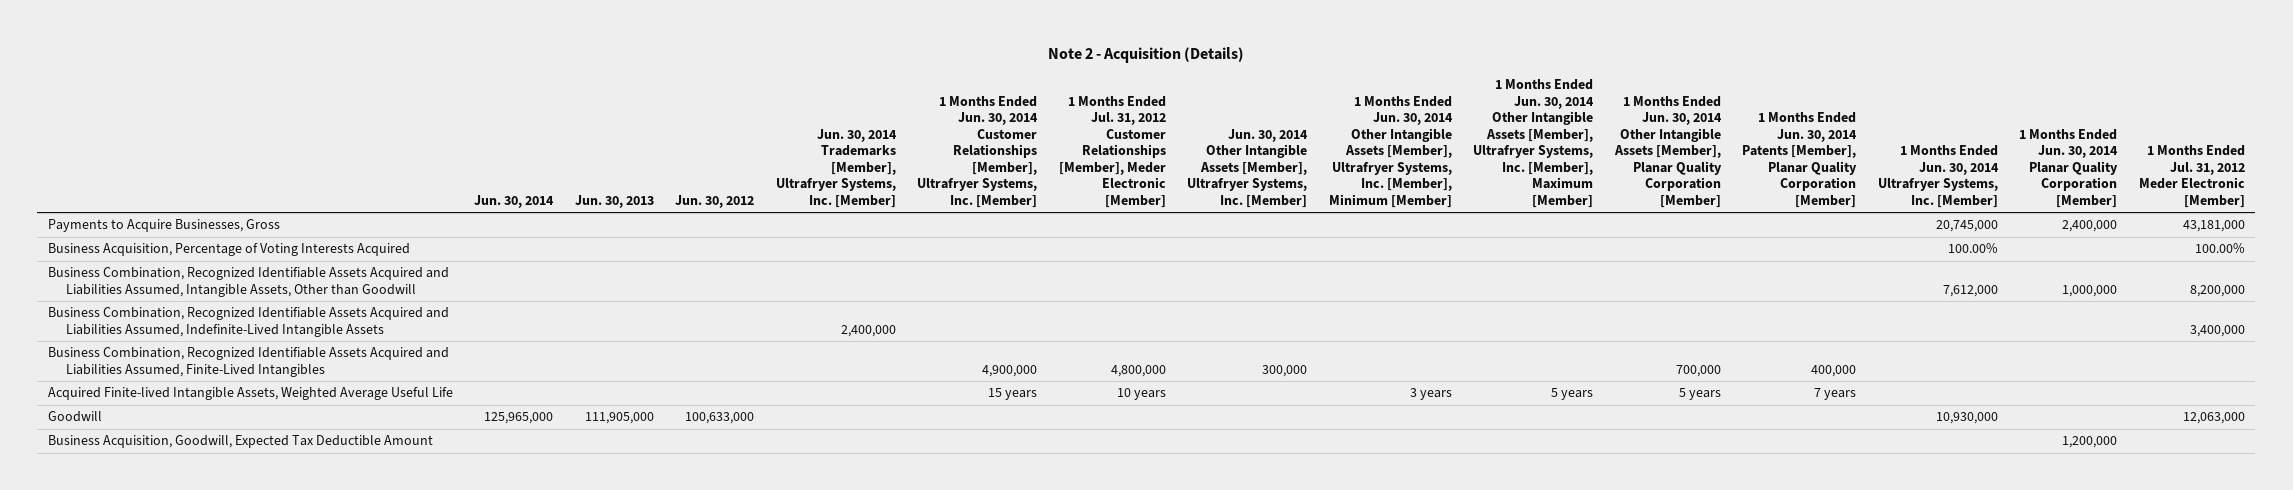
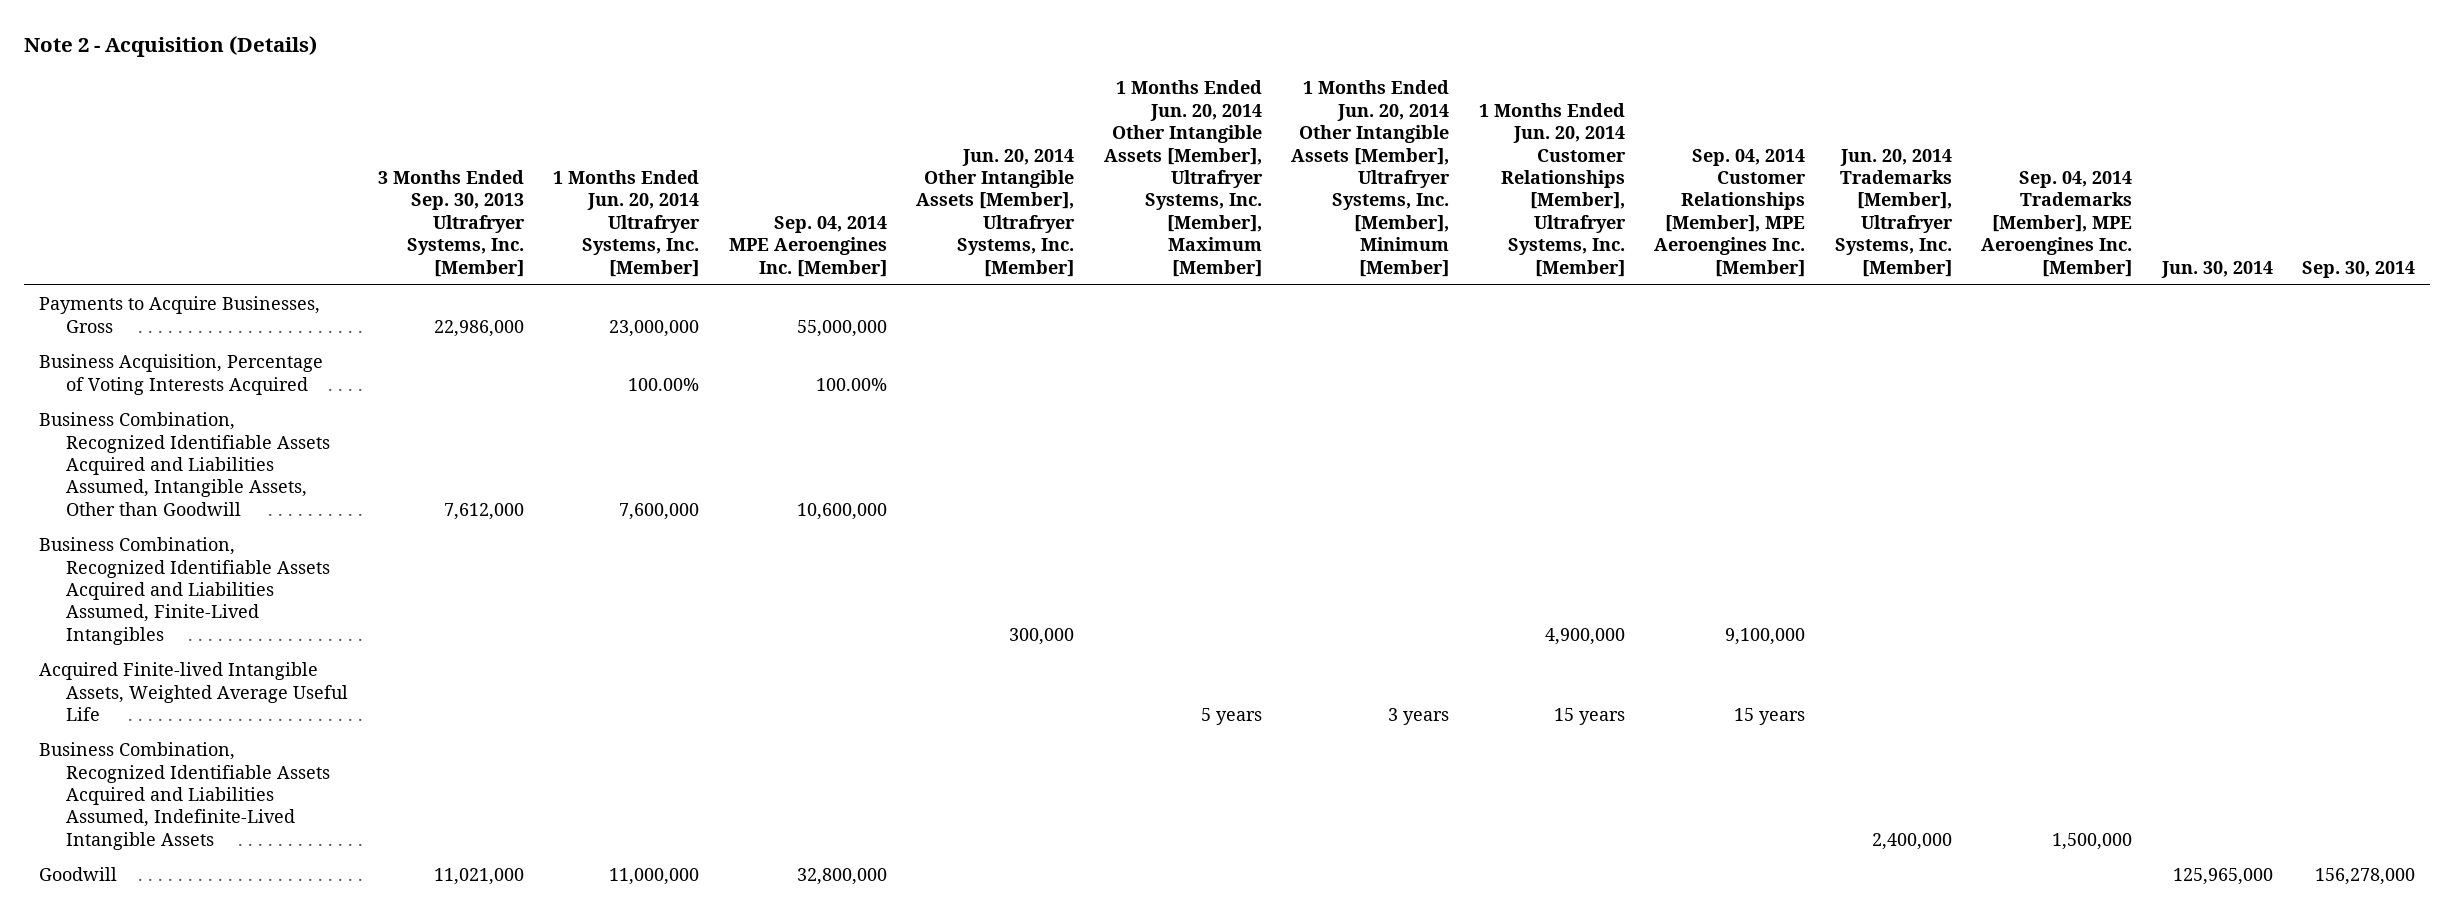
- | Jun. 30, 2014 | Jun. 30, 2013 | Jun. 30, 2012 | Jun. 30, 2014 Trademarks [Member], Ultrafryer Systems, Inc. [Member] | 1 Months Ended Jun. 30, 2014 Customer Relationships [Member], Ultrafryer Systems, Inc. [Member] | 1 Months Ended Jul. 31, 2012 Customer Relationships [Member], Meder Electronic [Member] | Jun. 30, 2014 Other Intangible Assets [Member], Ultrafryer Systems, Inc. [Member] | 1 Months Ended Jun. 30, 2014 Other Intangible Assets [Member], Ultrafryer Systems, Inc. [Member], Minimum [Member] | 1 Months Ended Jun. 30, 2014 Other Intangible Assets [Member], Ultrafryer Systems, Inc. [Member], Maximum [Member] | 1 Months Ended Jun. 30, 2014 Other Intangible Assets [Member], Planar Quality Corporation [Member] | 1 Months Ended Jun. 30, 2014 Patents [Member], Planar Quality Corporation [Member] | 1 Months Ended Jun. 30, 2014 Ultrafryer Systems, Inc. [Member] | 1 Months Ended Jun. 30, 2014 Planar Quality Corporation [Member] | 1 Months Ended Jul. 31, 2012 Meder Electronic [Member]
+ | 3 Months Ended Sep. 30, 2013 Ultrafryer Systems, Inc. [Member] | 1 Months Ended Jun. 20, 2014 Ultrafryer Systems, Inc. [Member] | Sep. 04, 2014 MPE Aeroengines Inc. [Member] | Jun. 20, 2014 Other Intangible Assets [Member], Ultrafryer Systems, Inc. [Member] | 1 Months Ended Jun. 20, 2014 Other Intangible Assets [Member], Ultrafryer Systems, Inc. [Member], Maximum [Member] | 1 Months Ended Jun. 20, 2014 Other Intangible Assets [Member], Ultrafryer Systems, Inc. [Member], Minimum [Member] | 1 Months Ended Jun. 20, 2014 Customer Relationships [Member], Ultrafryer Systems, Inc. [Member] | Sep. 04, 2014 Customer Relationships [Member], MPE Aeroengines Inc. [Member] | Jun. 20, 2014 Trademarks [Member], Ultrafryer Systems, Inc. [Member] | Sep. 04, 2014 Trademarks [Member], MPE Aeroengines Inc. [Member] | Jun. 30, 2014 | Sep. 30, 2014
moved down: Business Combination, Recognized Identifiable Assets Acquired and Liabilities Assumed, Indefinite-Lived Intangible Assets | | | | | | | | | 2,400,000 | 1,500,000 | |
- Business Acquisition, Goodwill, Expected Tax Deductible Amount | | | | | | | | | | | | | 1,200,000 |

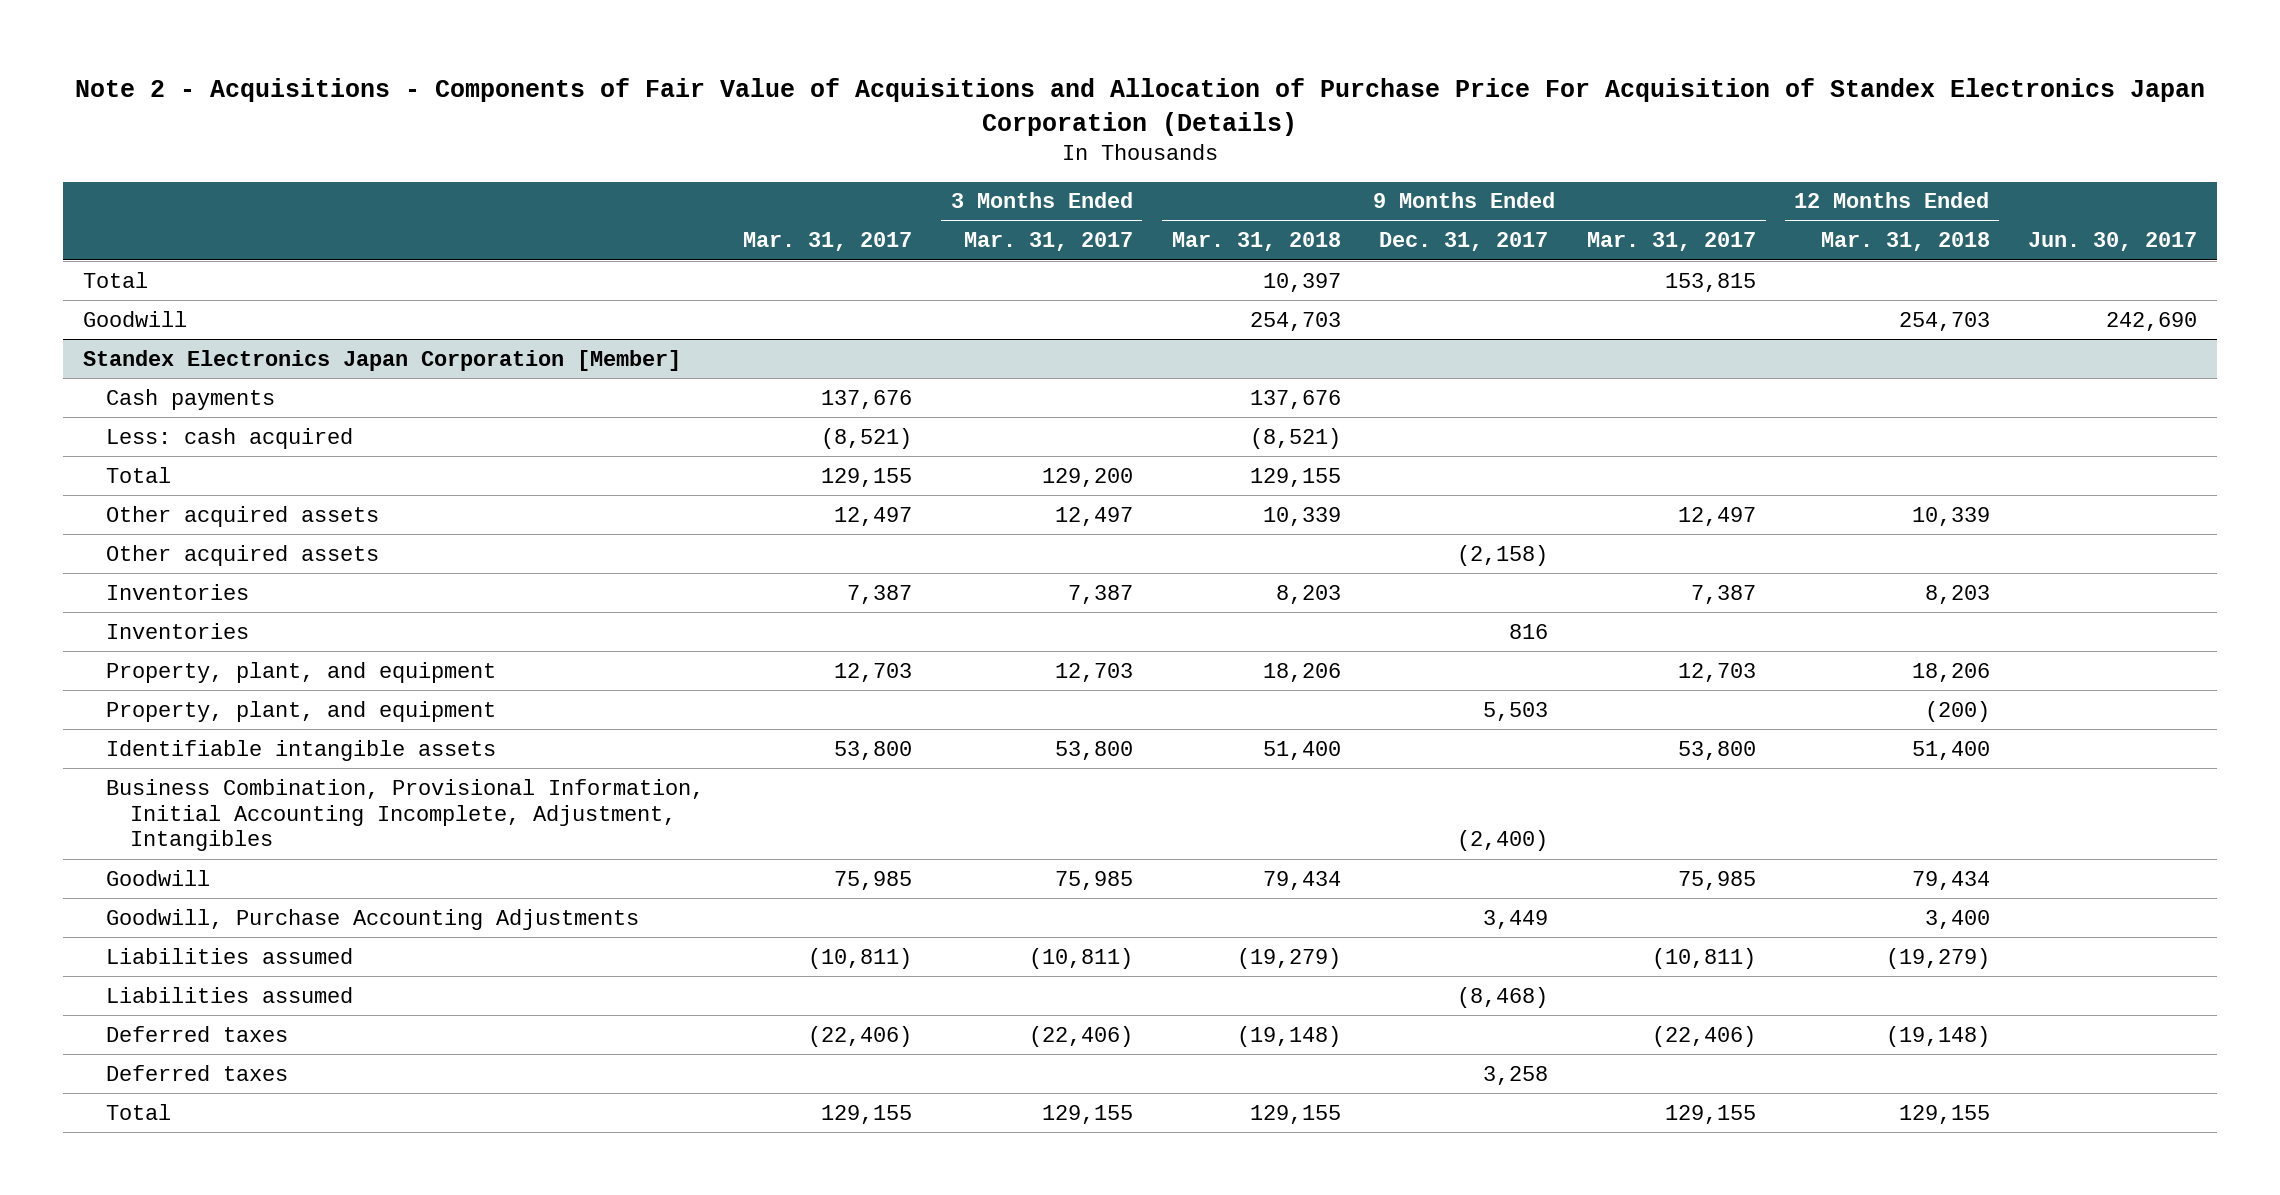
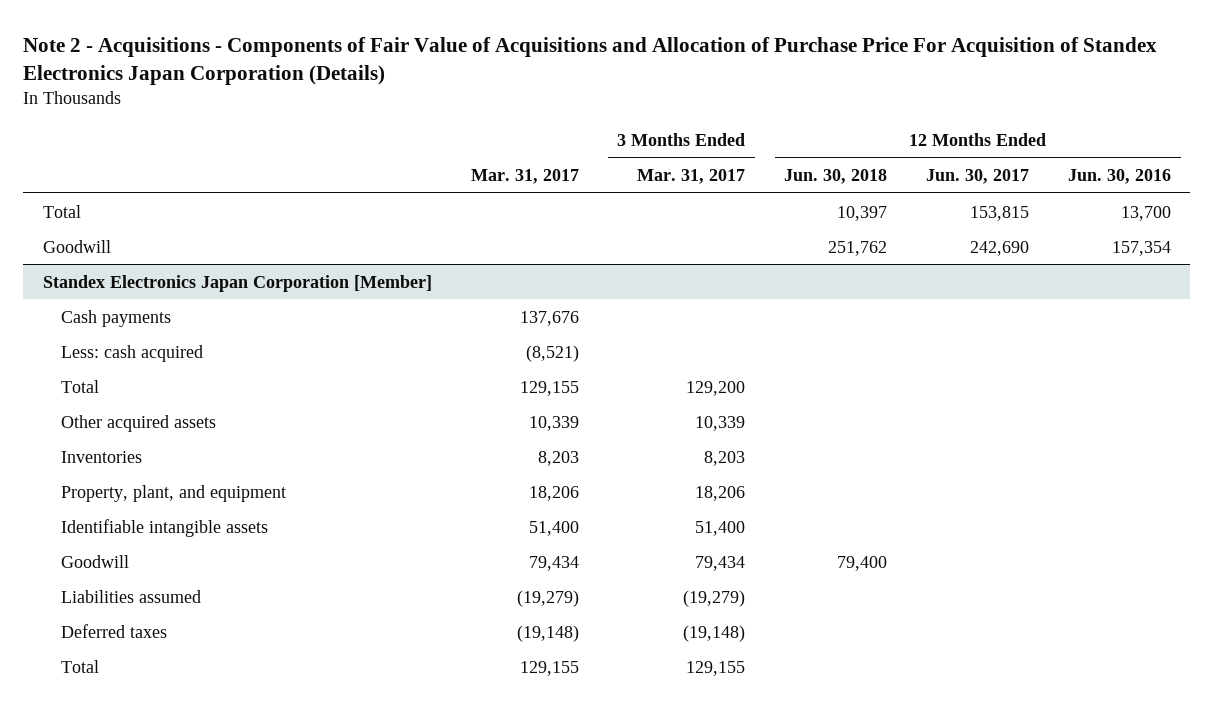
- | Mar. 31, 2017 | 3 Months Ended Mar. 31, 2017 | 9 Months Ended Mar. 31, 2018 | 9 Months Ended Dec. 31, 2017 | 9 Months Ended Mar. 31, 2017 | 12 Months Ended Mar. 31, 2018 | Jun. 30, 2017
+ | Mar. 31, 2017 | 3 Months Ended Mar. 31, 2017 | 12 Months Ended Jun. 30, 2018 | 12 Months Ended Jun. 30, 2017 | 12 Months Ended Jun. 30, 2016
@ Standex Electronics Japan Corporation [Member]
- Other acquired assets | 12,497 | 12,497 | 10,339 | | 12,497 | 10,339 |
- Other acquired assets | | | | (2,158) | | |
- Inventories | 7,387 | 7,387 | 8,203 | | 7,387 | 8,203 |
- Inventories | | | | 816 | | |
- Property, plant, and equipment | 12,703 | 12,703 | 18,206 | | 12,703 | 18,206 |
- Property, plant, and equipment | | | | 5,503 | | (200) |
- Identifiable intangible assets | 53,800 | 53,800 | 51,400 | | 53,800 | 51,400 |
- Business Combination, Provisional Information, Initial Accounting Incomplete, Adjustment, Intangibles | | | | (2,400) | | |
- Goodwill | 75,985 | 75,985 | 79,434 | | 75,985 | 79,434 |
- Goodwill, Purchase Accounting Adjustments | | | | 3,449 | | 3,400 |
- Liabilities assumed | (10,811) | (10,811) | (19,279) | | (10,811) | (19,279) |
- Liabilities assumed | | | | (8,468) | | |
- Deferred taxes | (22,406) | (22,406) | (19,148) | | (22,406) | (19,148) |
- Deferred taxes | | | | 3,258 | | |
+ Other acquired assets | 10,339 | 10,339 | | |
+ Inventories | 8,203 | 8,203 | | |
+ Property, plant, and equipment | 18,206 | 18,206 | | |
+ Identifiable intangible assets | 51,400 | 51,400 | | |
+ Goodwill | 79,434 | 79,434 | 79,400 | |
+ Liabilities assumed | (19,279) | (19,279) | | |
+ Deferred taxes | (19,148) | (19,148) | | |

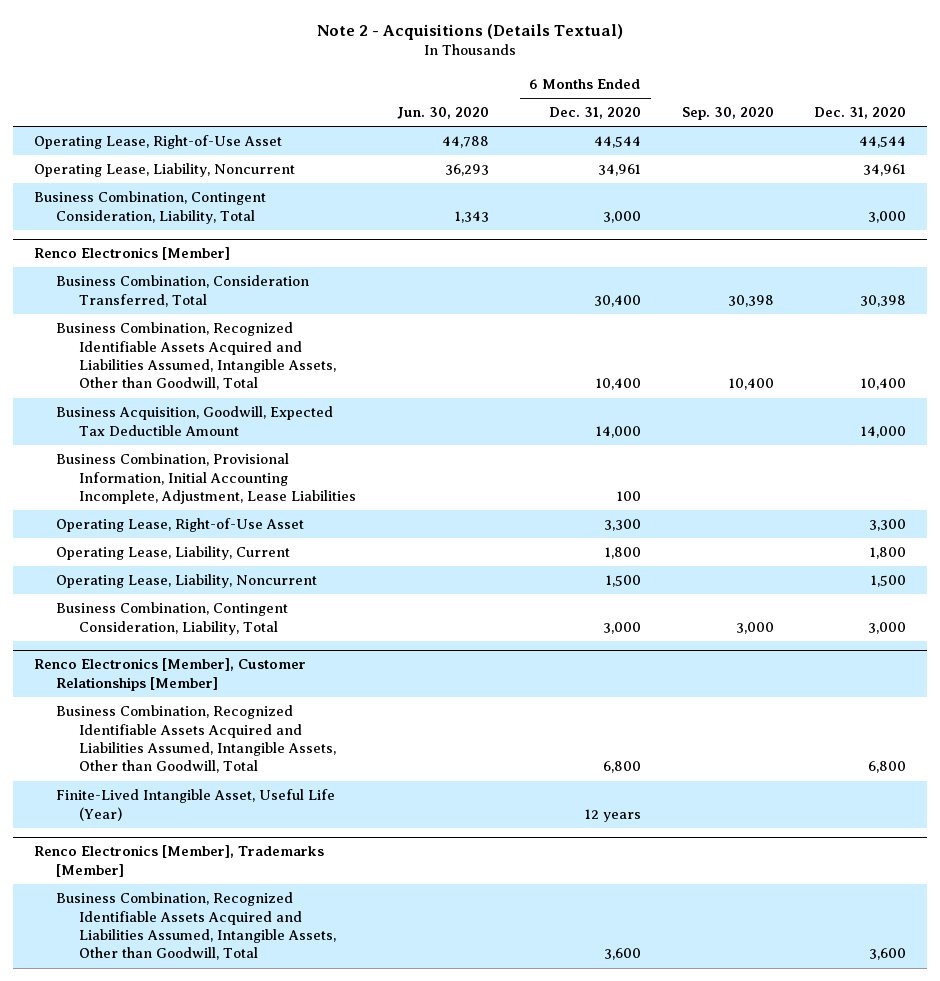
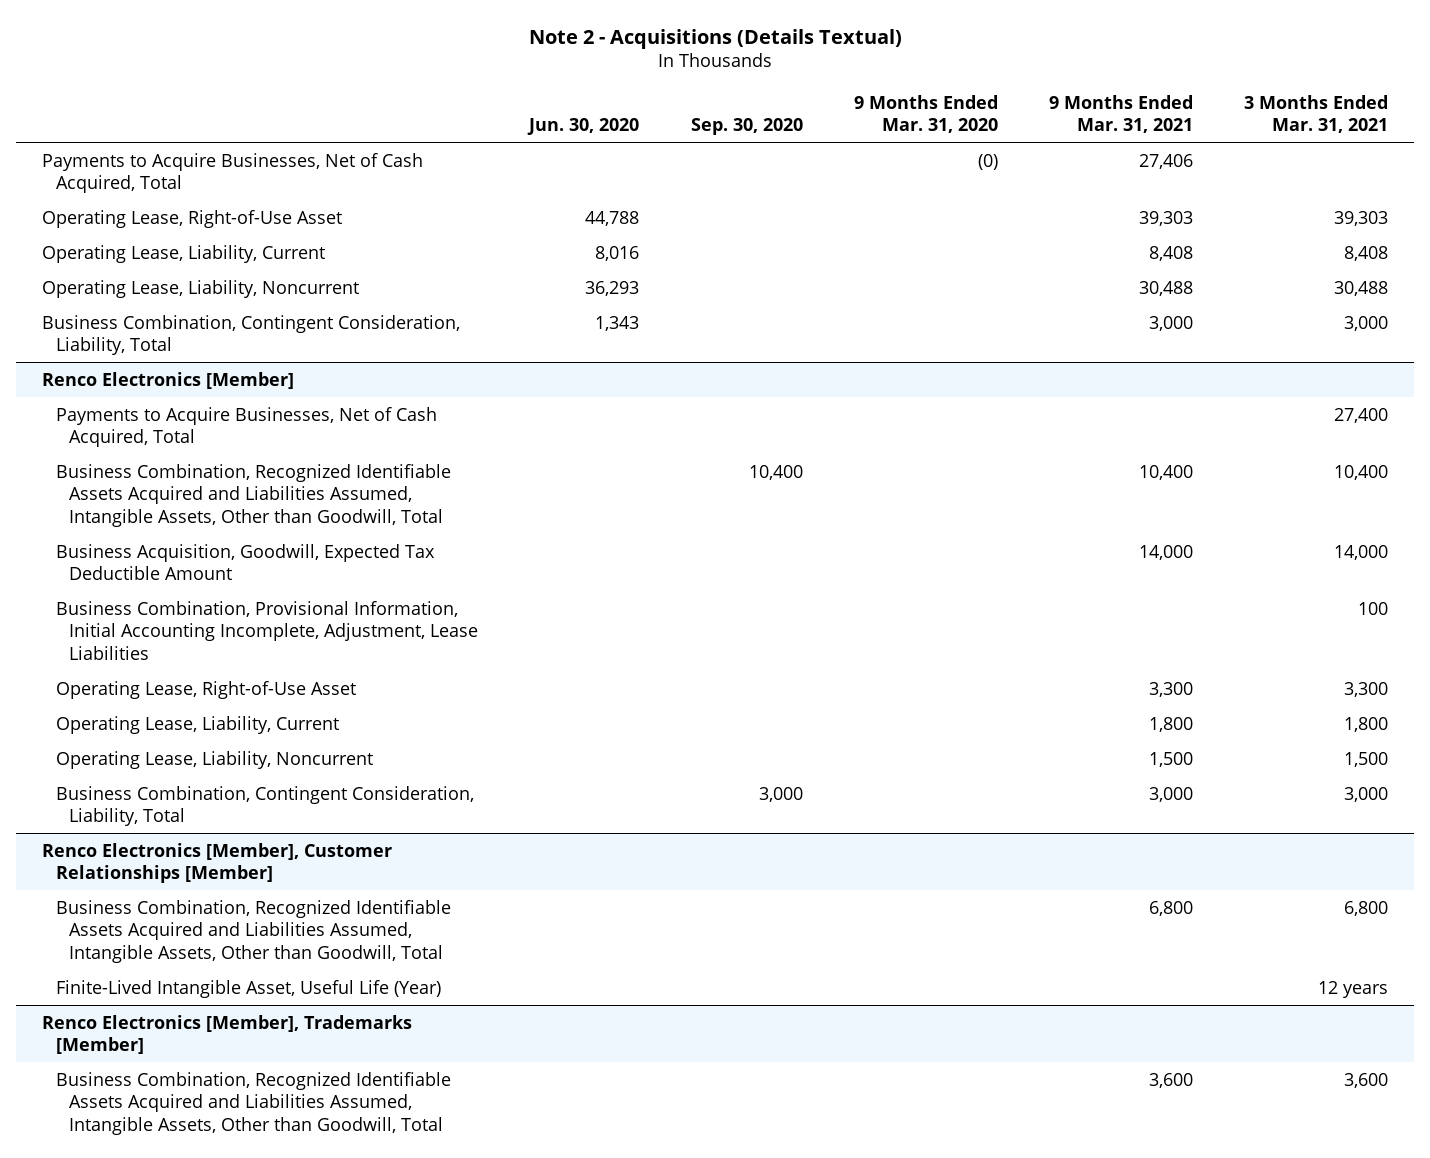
- | Jun. 30, 2020 | 6 Months Ended Dec. 31, 2020 | Sep. 30, 2020 | Dec. 31, 2020
+ | Jun. 30, 2020 | Sep. 30, 2020 | 9 Months Ended Mar. 31, 2020 | 9 Months Ended Mar. 31, 2021 | 3 Months Ended Mar. 31, 2021
+ Payments to Acquire Businesses, Net of Cash Acquired, Total | | | (0) | 27,406 |
+ Operating Lease, Liability, Current | 8,016 | | | 8,408 | 8,408
@ Renco Electronics [Member]
- Business Combination, Consideration Transferred, Total | | 30,400 | 30,398 | 30,398
+ Payments to Acquire Businesses, Net of Cash Acquired, Total | | | | | 27,400

